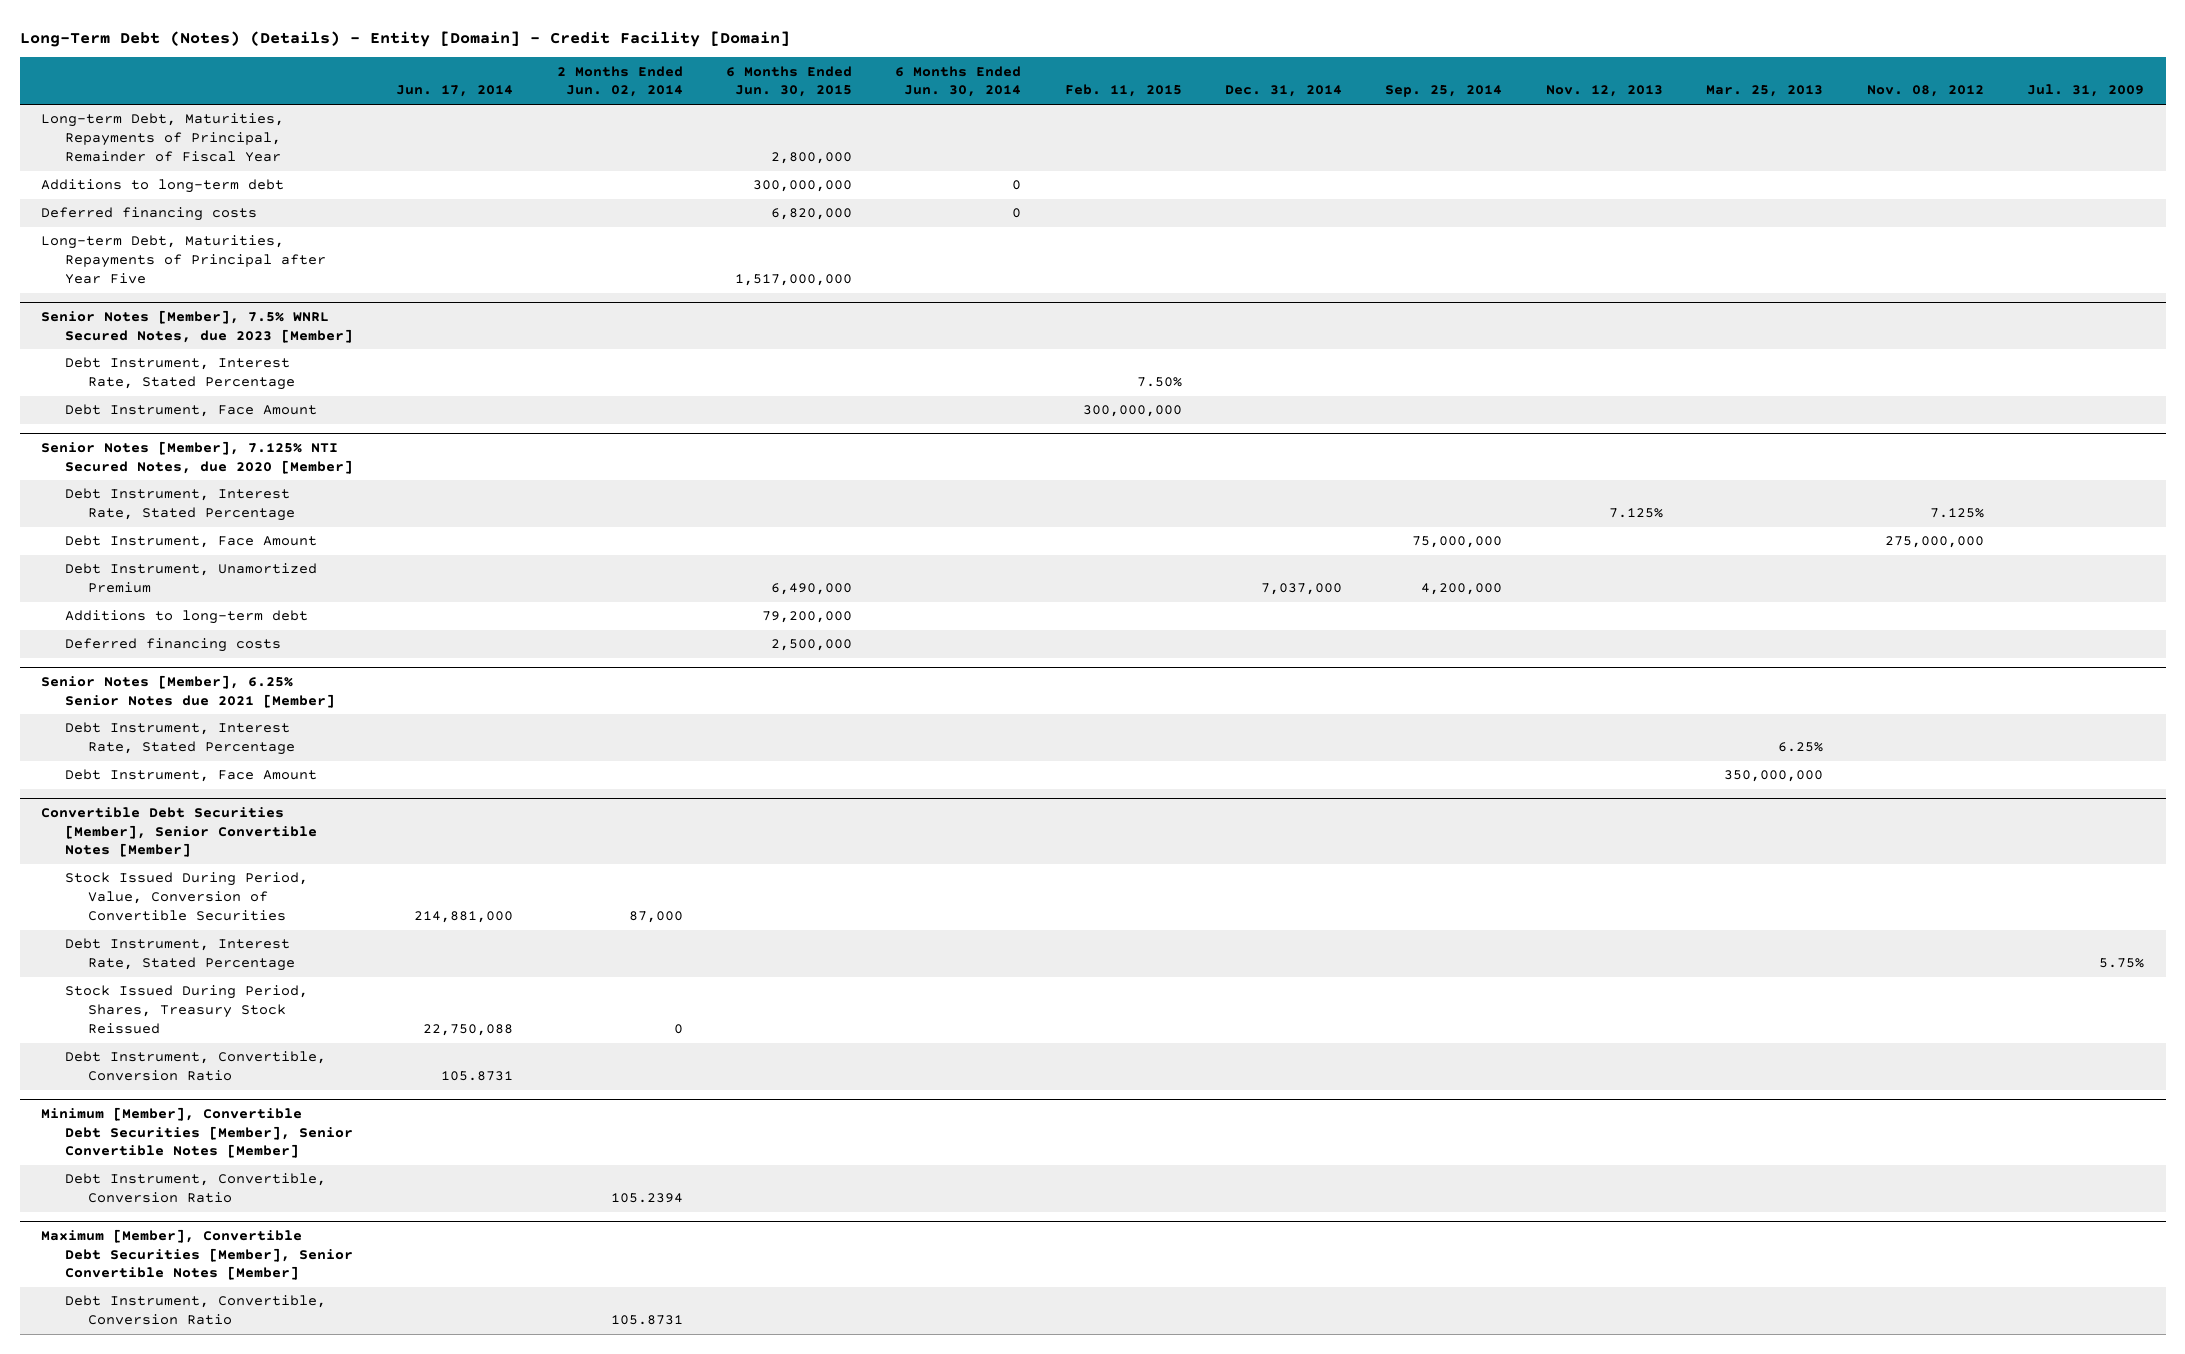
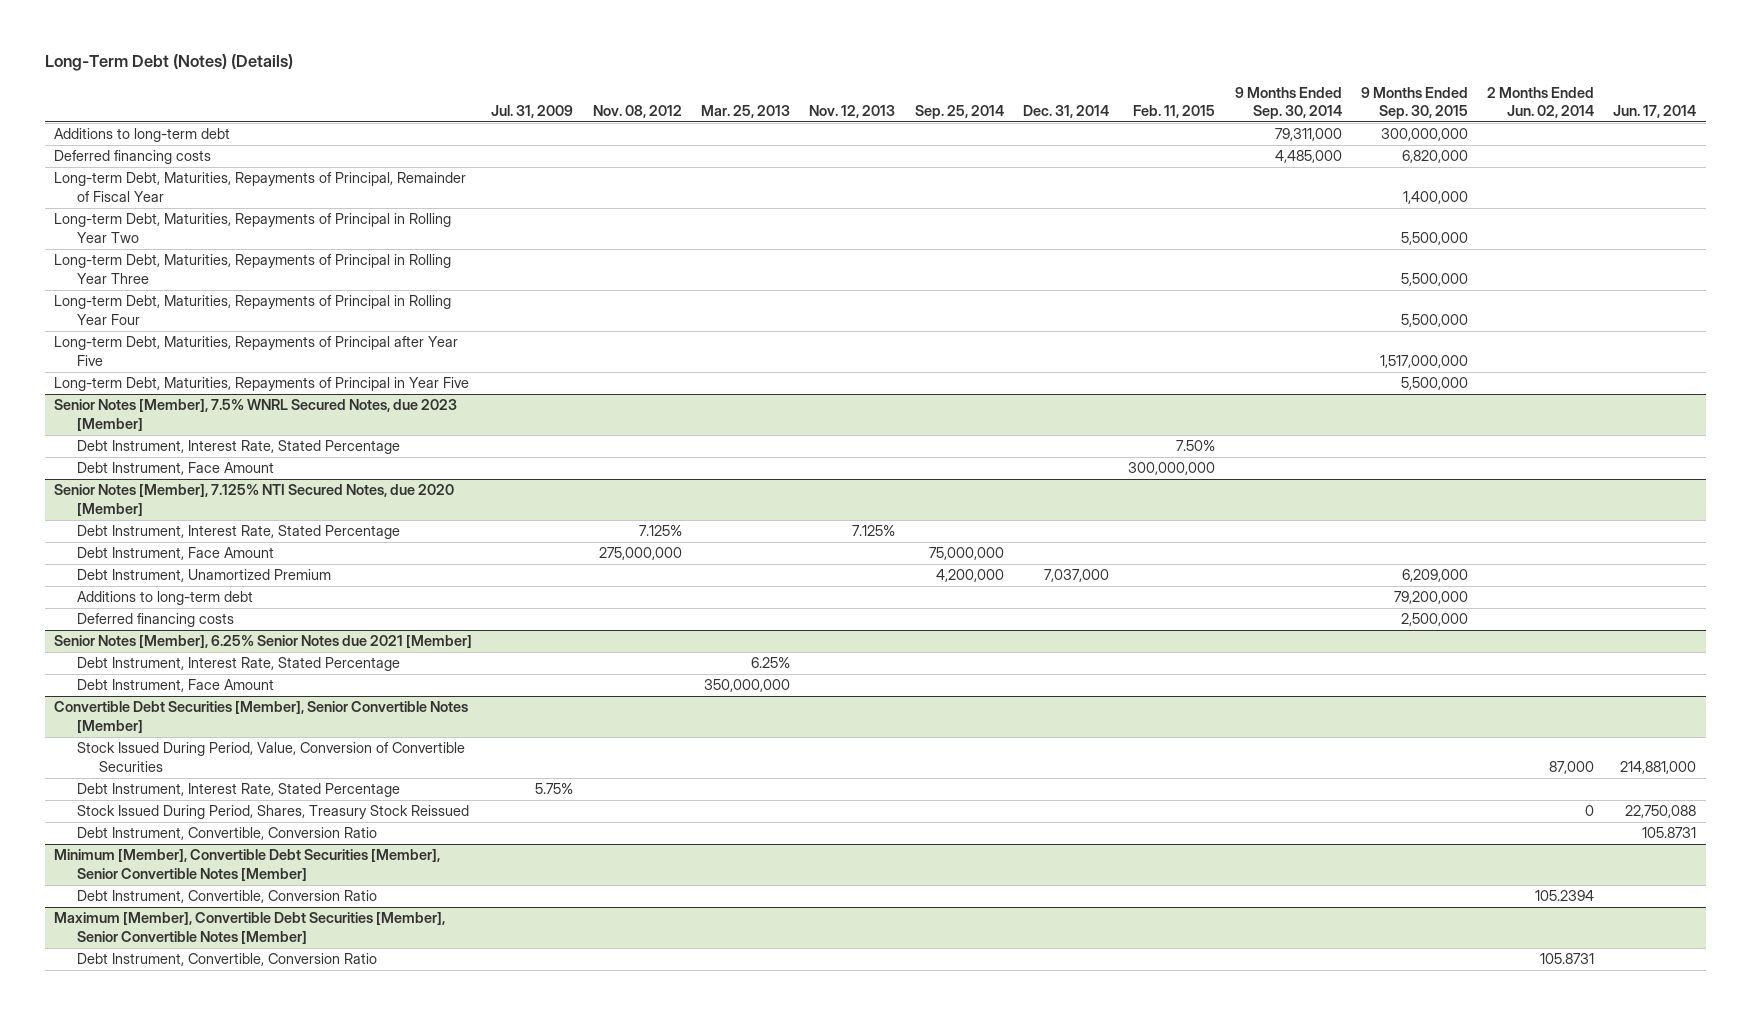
- Long-Term Debt (Notes) (Details) - Entity [Domain] - Credit Facility [Domain]
+ Long-Term Debt (Notes) (Details)
- | Jun. 17, 2014 | 2 Months Ended Jun. 02, 2014 | 6 Months Ended Jun. 30, 2015 | 6 Months Ended Jun. 30, 2014 | Feb. 11, 2015 | Dec. 31, 2014 | Sep. 25, 2014 | Nov. 12, 2013 | Mar. 25, 2013 | Nov. 08, 2012 | Jul. 31, 2009
+ | Jul. 31, 2009 | Nov. 08, 2012 | Mar. 25, 2013 | Nov. 12, 2013 | Sep. 25, 2014 | Dec. 31, 2014 | Feb. 11, 2015 | 9 Months Ended Sep. 30, 2014 | 9 Months Ended Sep. 30, 2015 | 2 Months Ended Jun. 02, 2014 | Jun. 17, 2014
moved down: Long-term Debt, Maturities, Repayments of Principal, Remainder of Fiscal Year | | | | | | | | | 1,400,000 | |
+ Long-term Debt, Maturities, Repayments of Principal in Rolling Year Two | | | | | | | | | 5,500,000 | |
+ Long-term Debt, Maturities, Repayments of Principal in Rolling Year Three | | | | | | | | | 5,500,000 | |
+ Long-term Debt, Maturities, Repayments of Principal in Rolling Year Four | | | | | | | | | 5,500,000 | |
+ Long-term Debt, Maturities, Repayments of Principal in Year Five | | | | | | | | | 5,500,000 | |

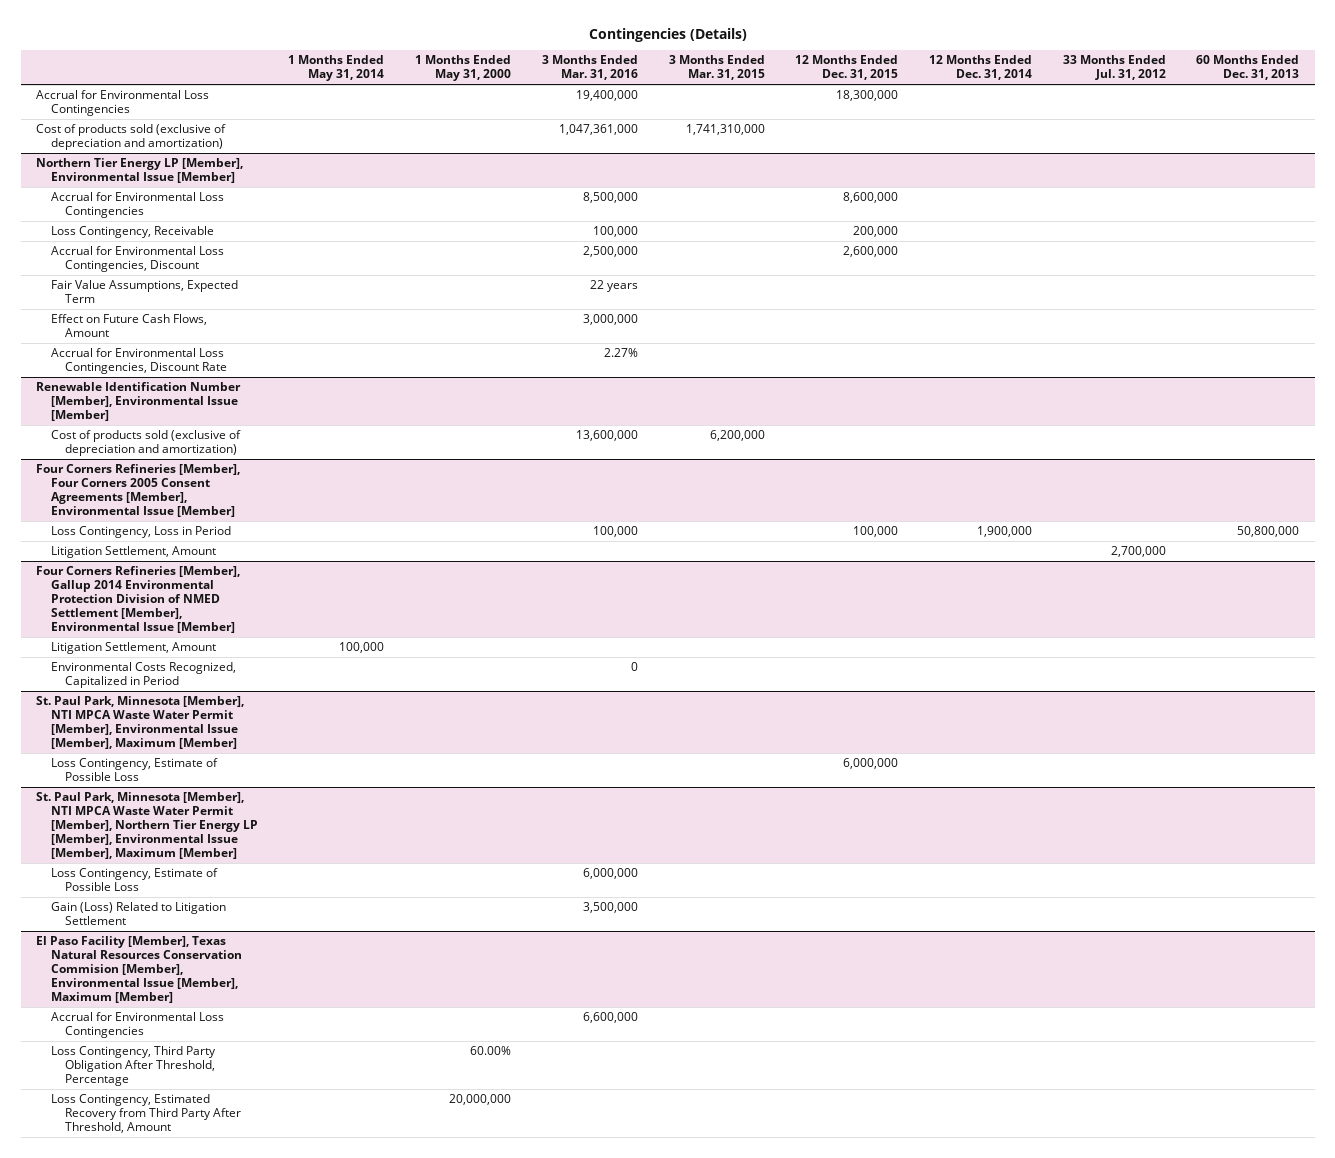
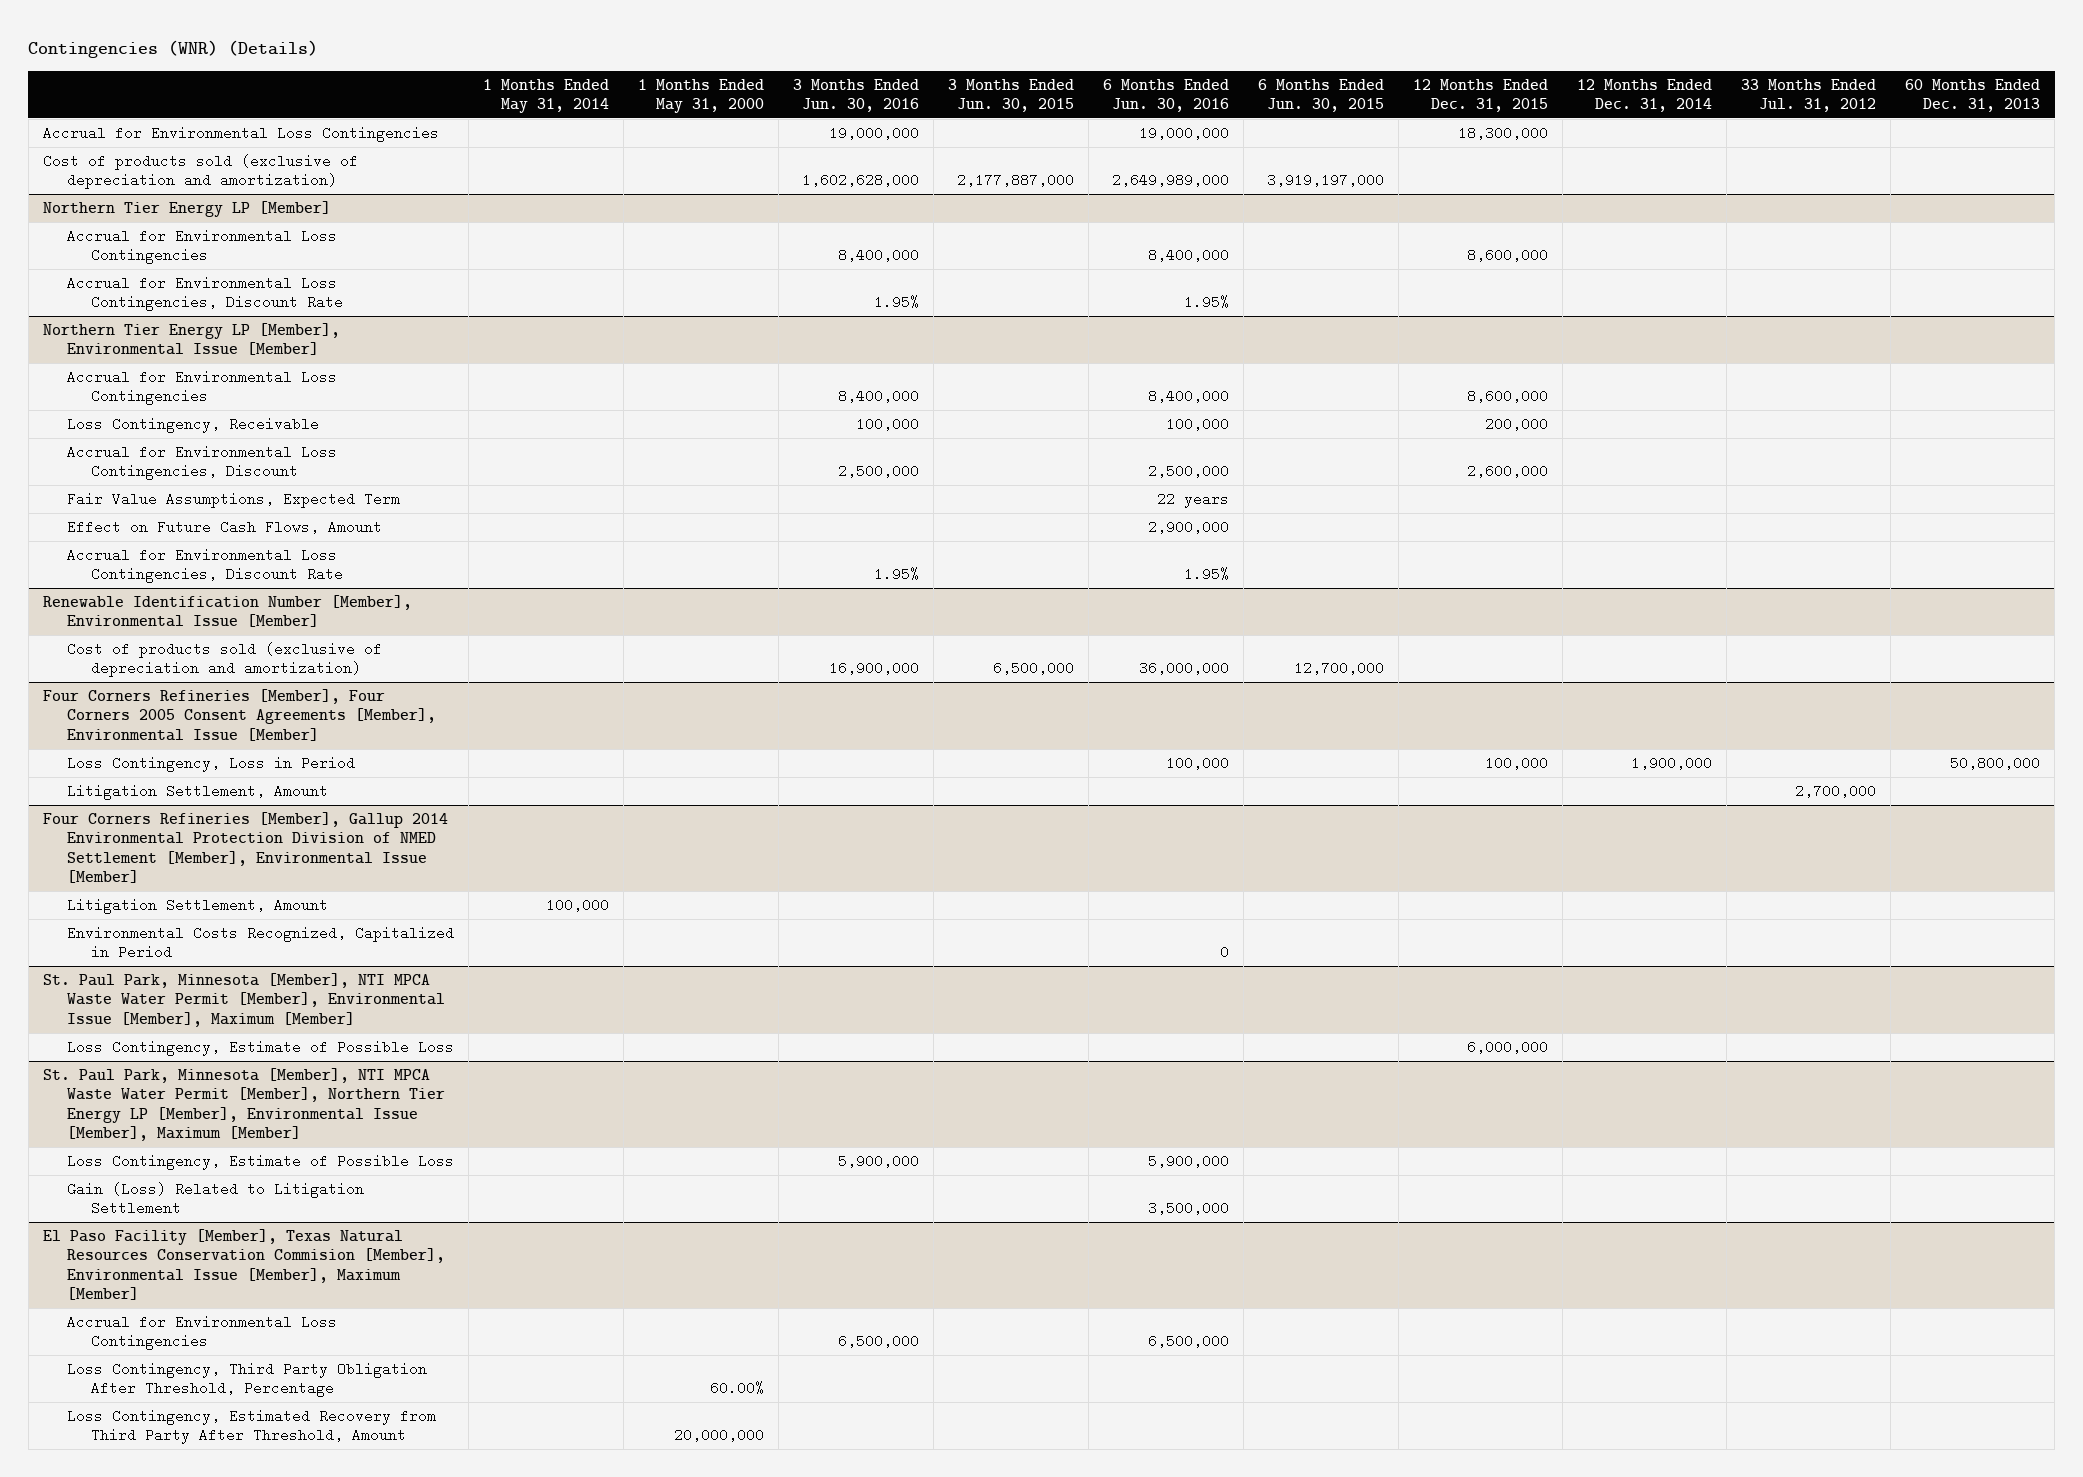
- Contingencies (Details)
+ Contingencies (WNR) (Details)
- | 1 Months Ended May 31, 2014 | 1 Months Ended May 31, 2000 | 3 Months Ended Mar. 31, 2016 | 3 Months Ended Mar. 31, 2015 | 12 Months Ended Dec. 31, 2015 | 12 Months Ended Dec. 31, 2014 | 33 Months Ended Jul. 31, 2012 | 60 Months Ended Dec. 31, 2013
+ | 1 Months Ended May 31, 2014 | 1 Months Ended May 31, 2000 | 3 Months Ended Jun. 30, 2016 | 3 Months Ended Jun. 30, 2015 | 6 Months Ended Jun. 30, 2016 | 6 Months Ended Jun. 30, 2015 | 12 Months Ended Dec. 31, 2015 | 12 Months Ended Dec. 31, 2014 | 33 Months Ended Jul. 31, 2012 | 60 Months Ended Dec. 31, 2013
+ Northern Tier Energy LP [Member]
+ Accrual for Environmental Loss Contingencies | | | 8,400,000 | | 8,400,000 | | 8,600,000 | | |
+ Accrual for Environmental Loss Contingencies, Discount Rate | | | 1.95% | | 1.95% | | | | |

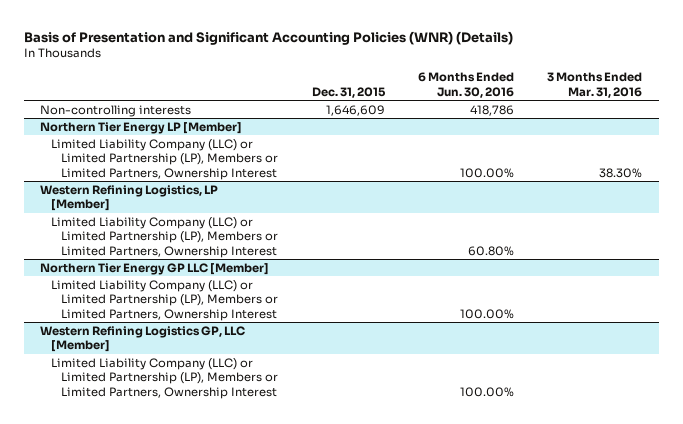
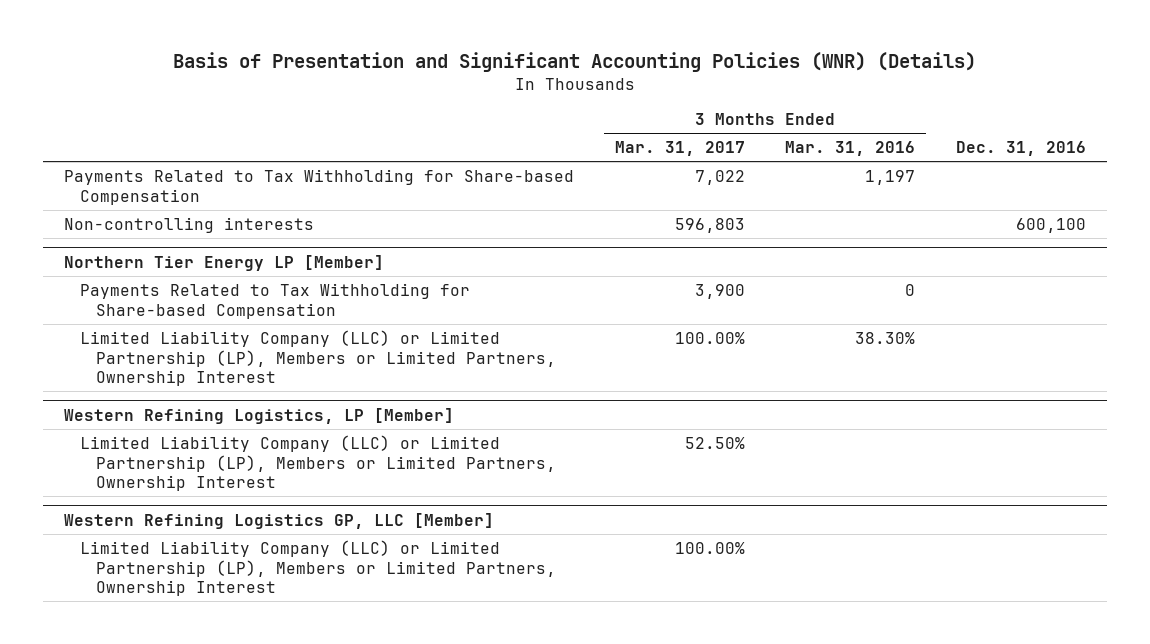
- | Dec. 31, 2015 | 6 Months Ended Jun. 30, 2016 | 3 Months Ended Mar. 31, 2016
+ | 3 Months Ended Mar. 31, 2017 | 3 Months Ended Mar. 31, 2016 | Dec. 31, 2016
+ Payments Related to Tax Withholding for Share-based Compensation | 7,022 | 1,197 |
@ Northern Tier Energy LP [Member]
+ Payments Related to Tax Withholding for Share-based Compensation | 3,900 | 0 |
- Northern Tier Energy GP LLC [Member]
- Limited Liability Company (LLC) or Limited Partnership (LP), Members or Limited Partners, Ownership Interest | | 100.00% |

